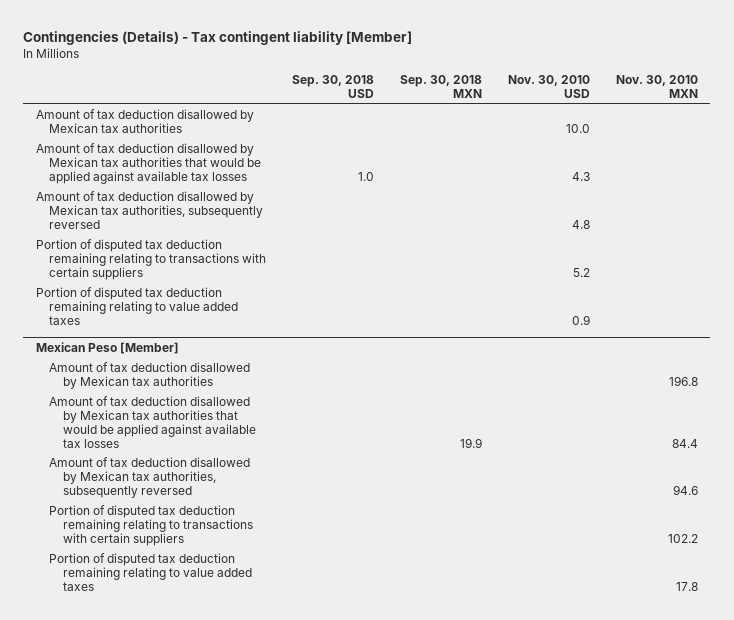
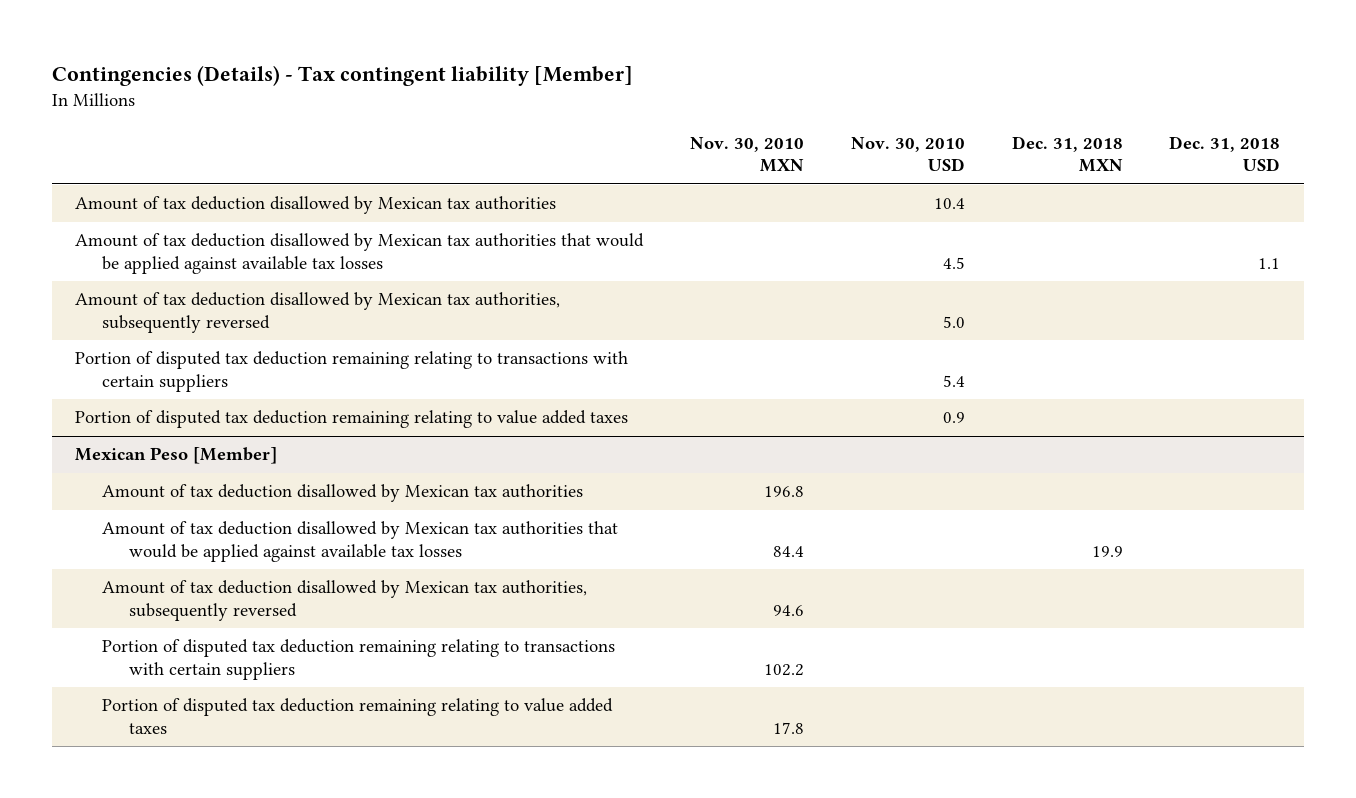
- | Sep. 30, 2018 USD | Sep. 30, 2018 MXN | Nov. 30, 2010 USD | Nov. 30, 2010 MXN
+ | Nov. 30, 2010 MXN | Nov. 30, 2010 USD | Dec. 31, 2018 MXN | Dec. 31, 2018 USD
- Amount of tax deduction disallowed by Mexican tax authorities | | | 10.0 |
- Amount of tax deduction disallowed by Mexican tax authorities that would be applied against available tax losses | 1.0 | | 4.3 |
- Amount of tax deduction disallowed by Mexican tax authorities, subsequently reversed | | | 4.8 |
- Portion of disputed tax deduction remaining relating to transactions with certain suppliers | | | 5.2 |
+ Amount of tax deduction disallowed by Mexican tax authorities | | 10.4 | |
+ Amount of tax deduction disallowed by Mexican tax authorities that would be applied against available tax losses | | 4.5 | | 1.1
+ Amount of tax deduction disallowed by Mexican tax authorities, subsequently reversed | | 5.0 | |
+ Portion of disputed tax deduction remaining relating to transactions with certain suppliers | | 5.4 | |

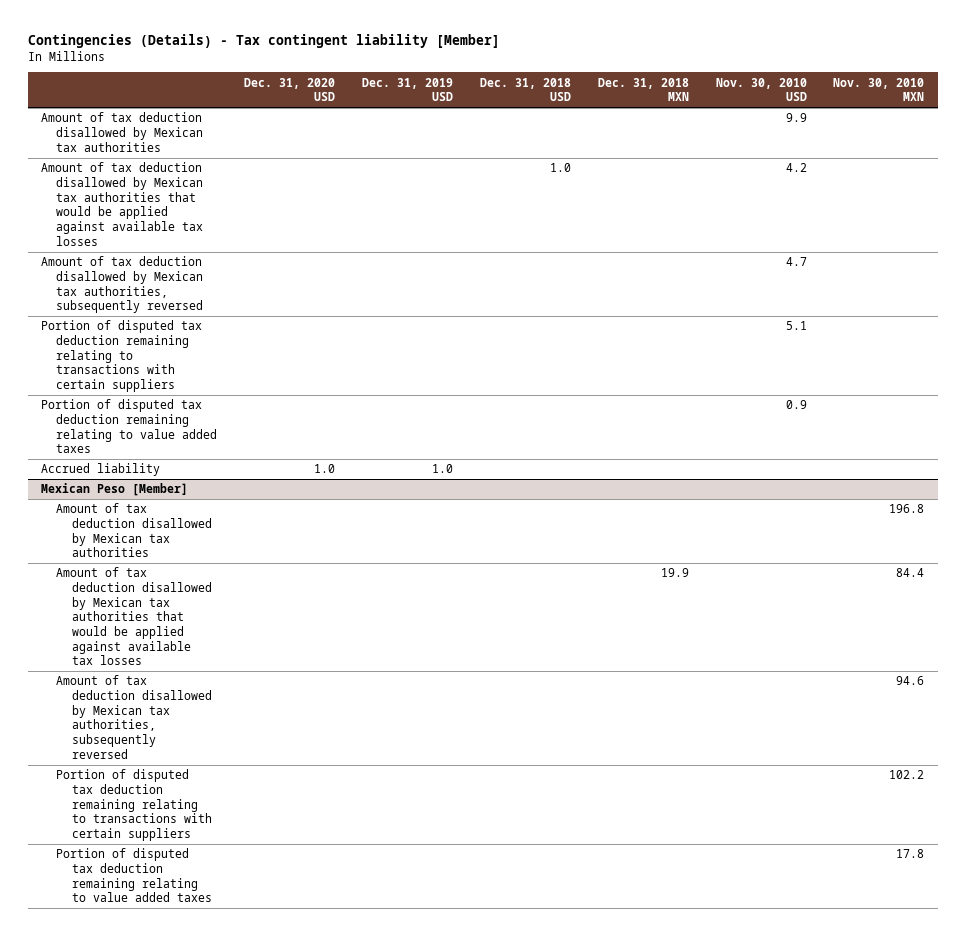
- | Nov. 30, 2010 MXN | Nov. 30, 2010 USD | Dec. 31, 2018 MXN | Dec. 31, 2018 USD
+ | Dec. 31, 2020 USD | Dec. 31, 2019 USD | Dec. 31, 2018 USD | Dec. 31, 2018 MXN | Nov. 30, 2010 USD | Nov. 30, 2010 MXN
- Amount of tax deduction disallowed by Mexican tax authorities | | 10.4 | |
- Amount of tax deduction disallowed by Mexican tax authorities that would be applied against available tax losses | | 4.5 | | 1.1
- Amount of tax deduction disallowed by Mexican tax authorities, subsequently reversed | | 5.0 | |
- Portion of disputed tax deduction remaining relating to transactions with certain suppliers | | 5.4 | |
+ Amount of tax deduction disallowed by Mexican tax authorities | | | | | 9.9 |
+ Amount of tax deduction disallowed by Mexican tax authorities that would be applied against available tax losses | | | 1.0 | | 4.2 |
+ Amount of tax deduction disallowed by Mexican tax authorities, subsequently reversed | | | | | 4.7 |
+ Portion of disputed tax deduction remaining relating to transactions with certain suppliers | | | | | 5.1 |
+ Accrued liability | 1.0 | 1.0 | | | |

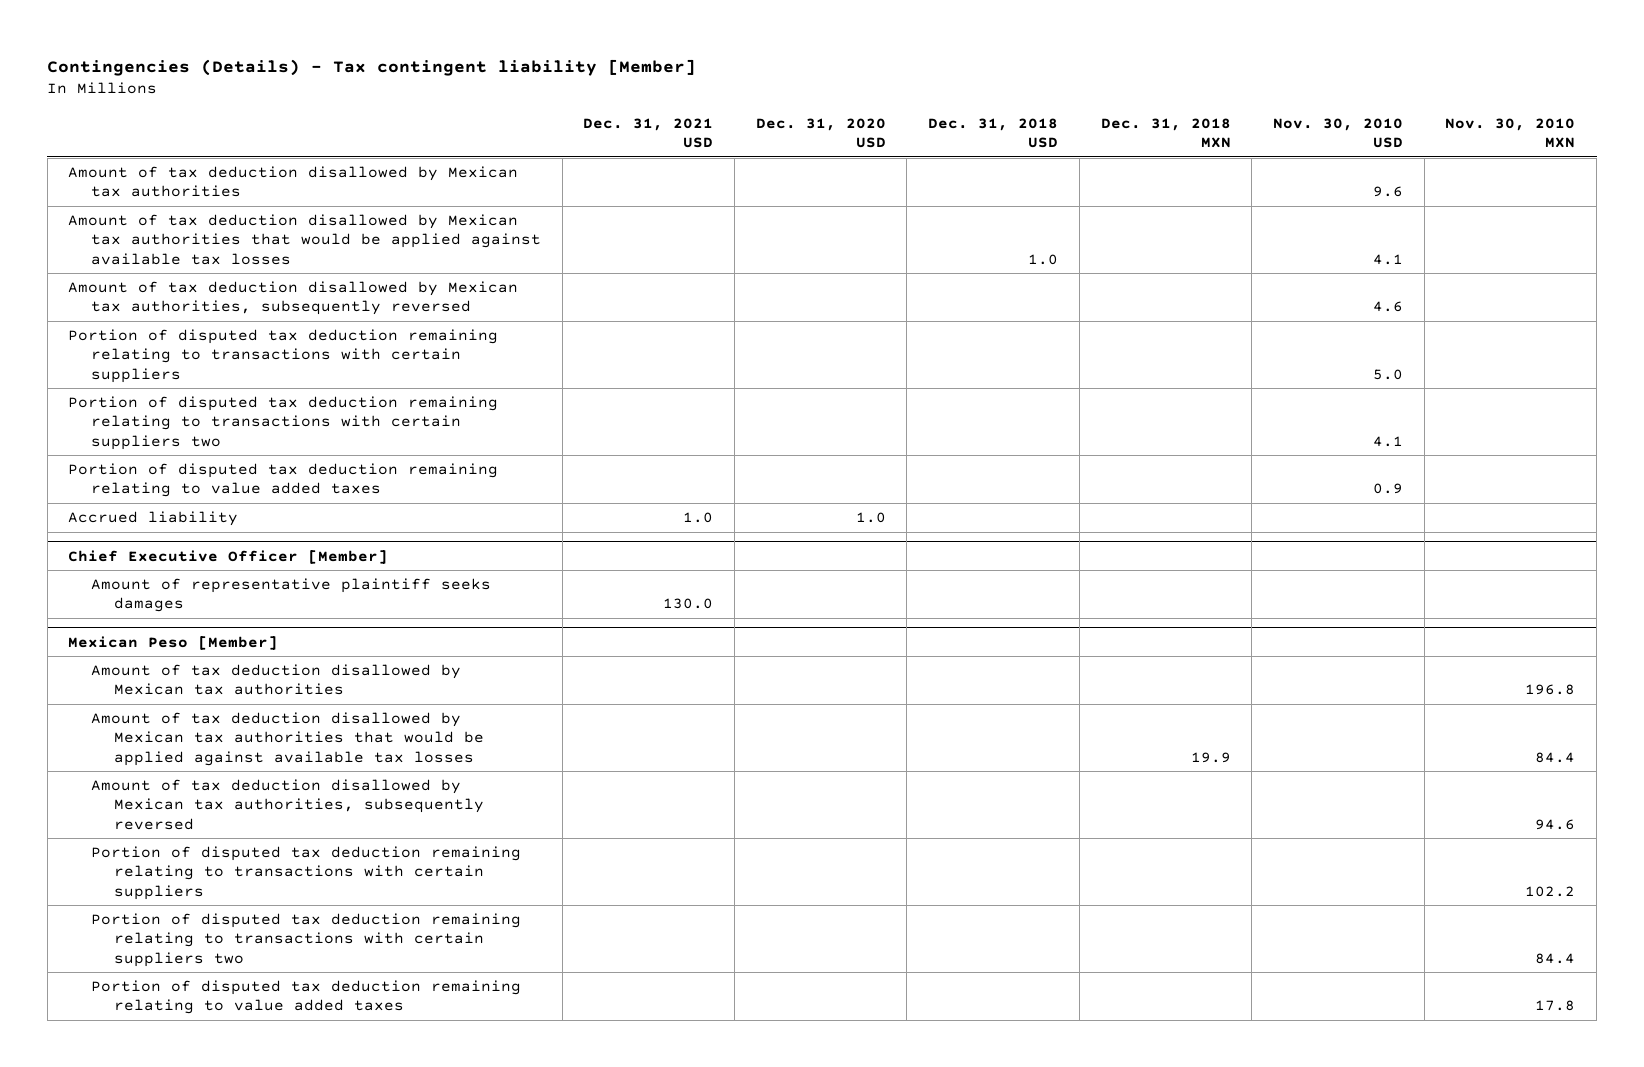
- | Dec. 31, 2020 USD | Dec. 31, 2019 USD | Dec. 31, 2018 USD | Dec. 31, 2018 MXN | Nov. 30, 2010 USD | Nov. 30, 2010 MXN
+ | Dec. 31, 2021 USD | Dec. 31, 2020 USD | Dec. 31, 2018 USD | Dec. 31, 2018 MXN | Nov. 30, 2010 USD | Nov. 30, 2010 MXN
- Amount of tax deduction disallowed by Mexican tax authorities | | | | | 9.9 |
- Amount of tax deduction disallowed by Mexican tax authorities that would be applied against available tax losses | | | 1.0 | | 4.2 |
- Amount of tax deduction disallowed by Mexican tax authorities, subsequently reversed | | | | | 4.7 |
- Portion of disputed tax deduction remaining relating to transactions with certain suppliers | | | | | 5.1 |
+ Amount of tax deduction disallowed by Mexican tax authorities | | | | | 9.6 |
+ Amount of tax deduction disallowed by Mexican tax authorities that would be applied against available tax losses | | | 1.0 | | 4.1 |
+ Amount of tax deduction disallowed by Mexican tax authorities, subsequently reversed | | | | | 4.6 |
+ Portion of disputed tax deduction remaining relating to transactions with certain suppliers | | | | | 5.0 |
+ Portion of disputed tax deduction remaining relating to transactions with certain suppliers two | | | | | 4.1 |
+ Chief Executive Officer [Member]
+ Amount of representative plaintiff seeks damages | 130.0 | | | | |
@ Mexican Peso [Member]
+ Portion of disputed tax deduction remaining relating to transactions with certain suppliers two | | | | | | 84.4

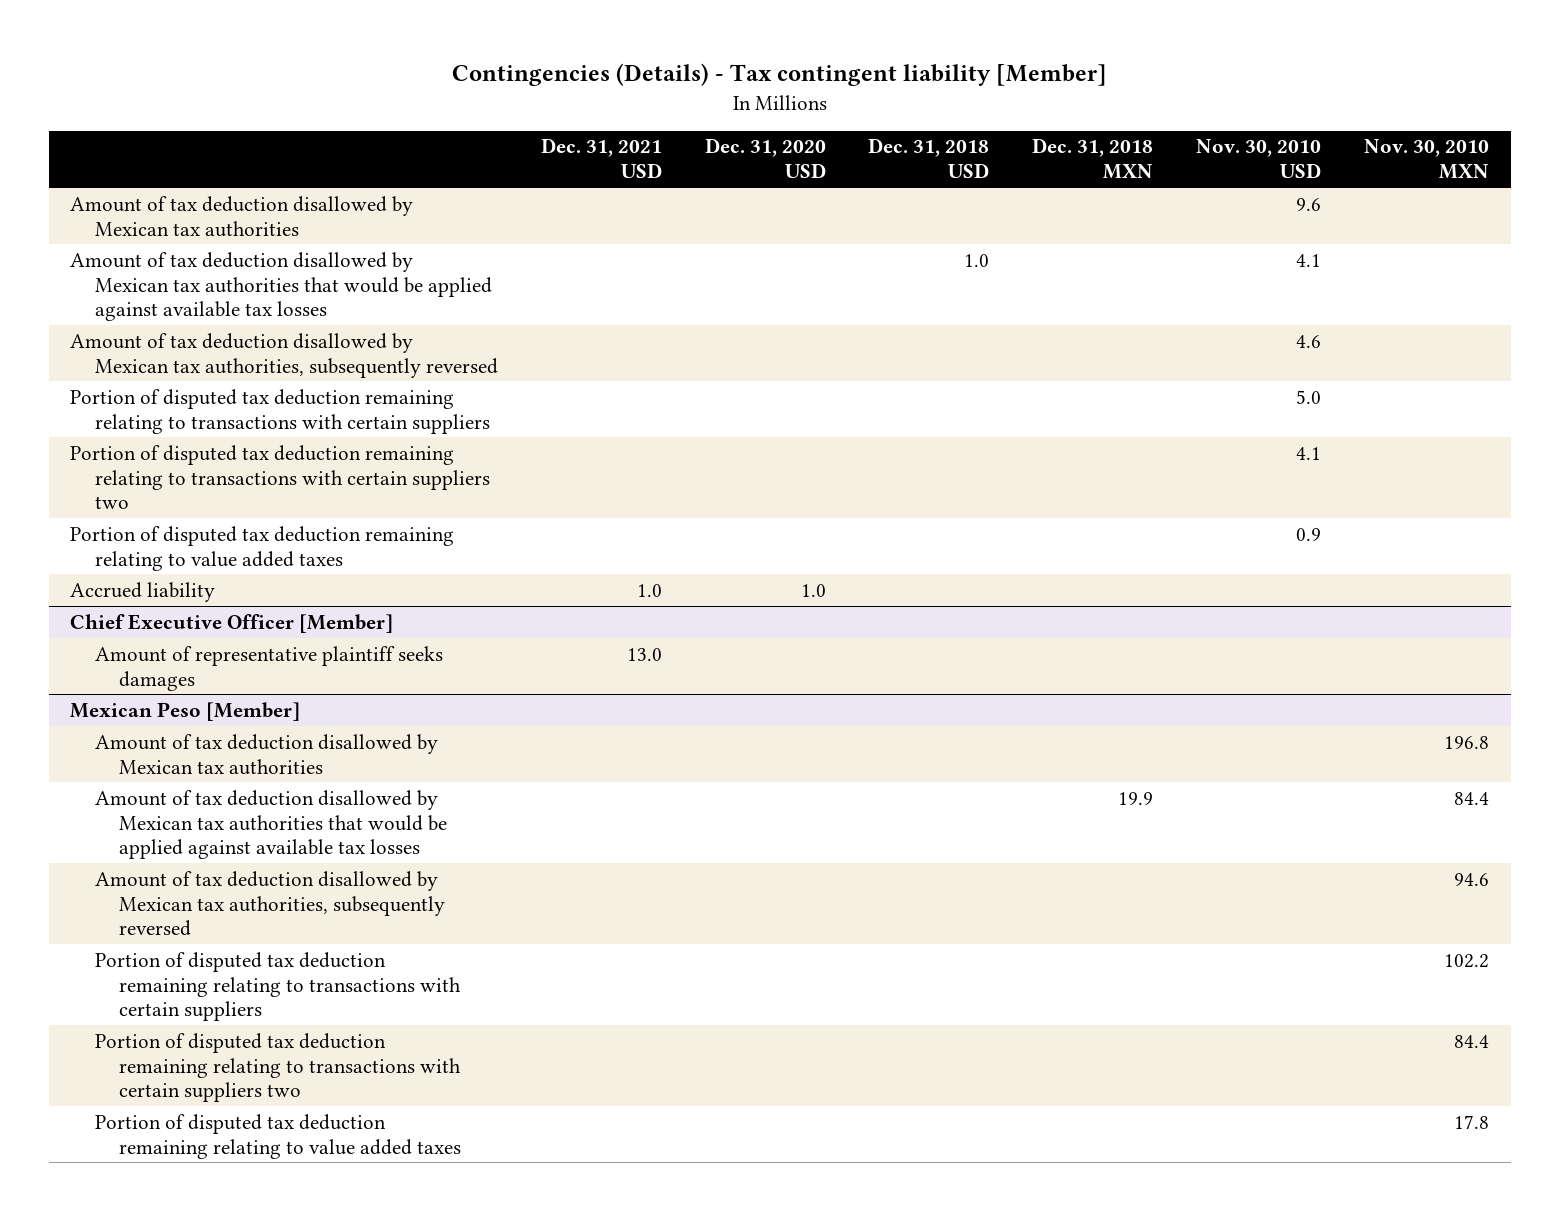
@ Chief Executive Officer [Member]
- Amount of representative plaintiff seeks damages | 130.0 | | | | |
+ Amount of representative plaintiff seeks damages | 13.0 | | | | |

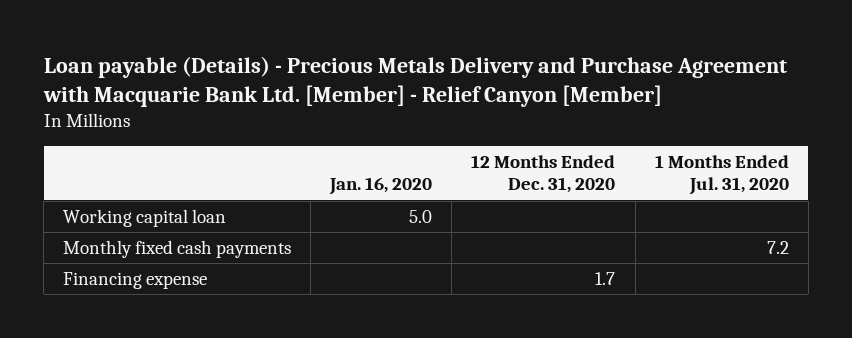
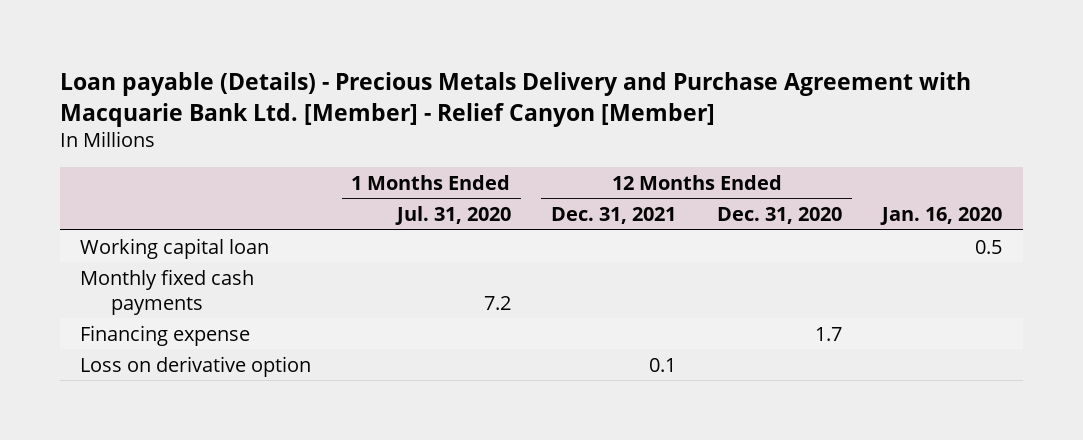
- | Jan. 16, 2020 | 12 Months Ended Dec. 31, 2020 | 1 Months Ended Jul. 31, 2020
+ | 1 Months Ended Jul. 31, 2020 | 12 Months Ended Dec. 31, 2021 | 12 Months Ended Dec. 31, 2020 | Jan. 16, 2020
- Working capital loan | 5.0 | |
+ Working capital loan | | | | 0.5
+ Loss on derivative option | | 0.1 | |

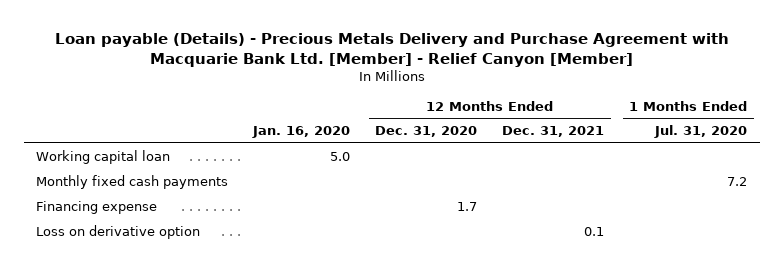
- | 1 Months Ended Jul. 31, 2020 | 12 Months Ended Dec. 31, 2021 | 12 Months Ended Dec. 31, 2020 | Jan. 16, 2020
+ | Jan. 16, 2020 | 12 Months Ended Dec. 31, 2020 | 12 Months Ended Dec. 31, 2021 | 1 Months Ended Jul. 31, 2020
- Working capital loan | | | | 0.5
+ Working capital loan | 5.0 | | |

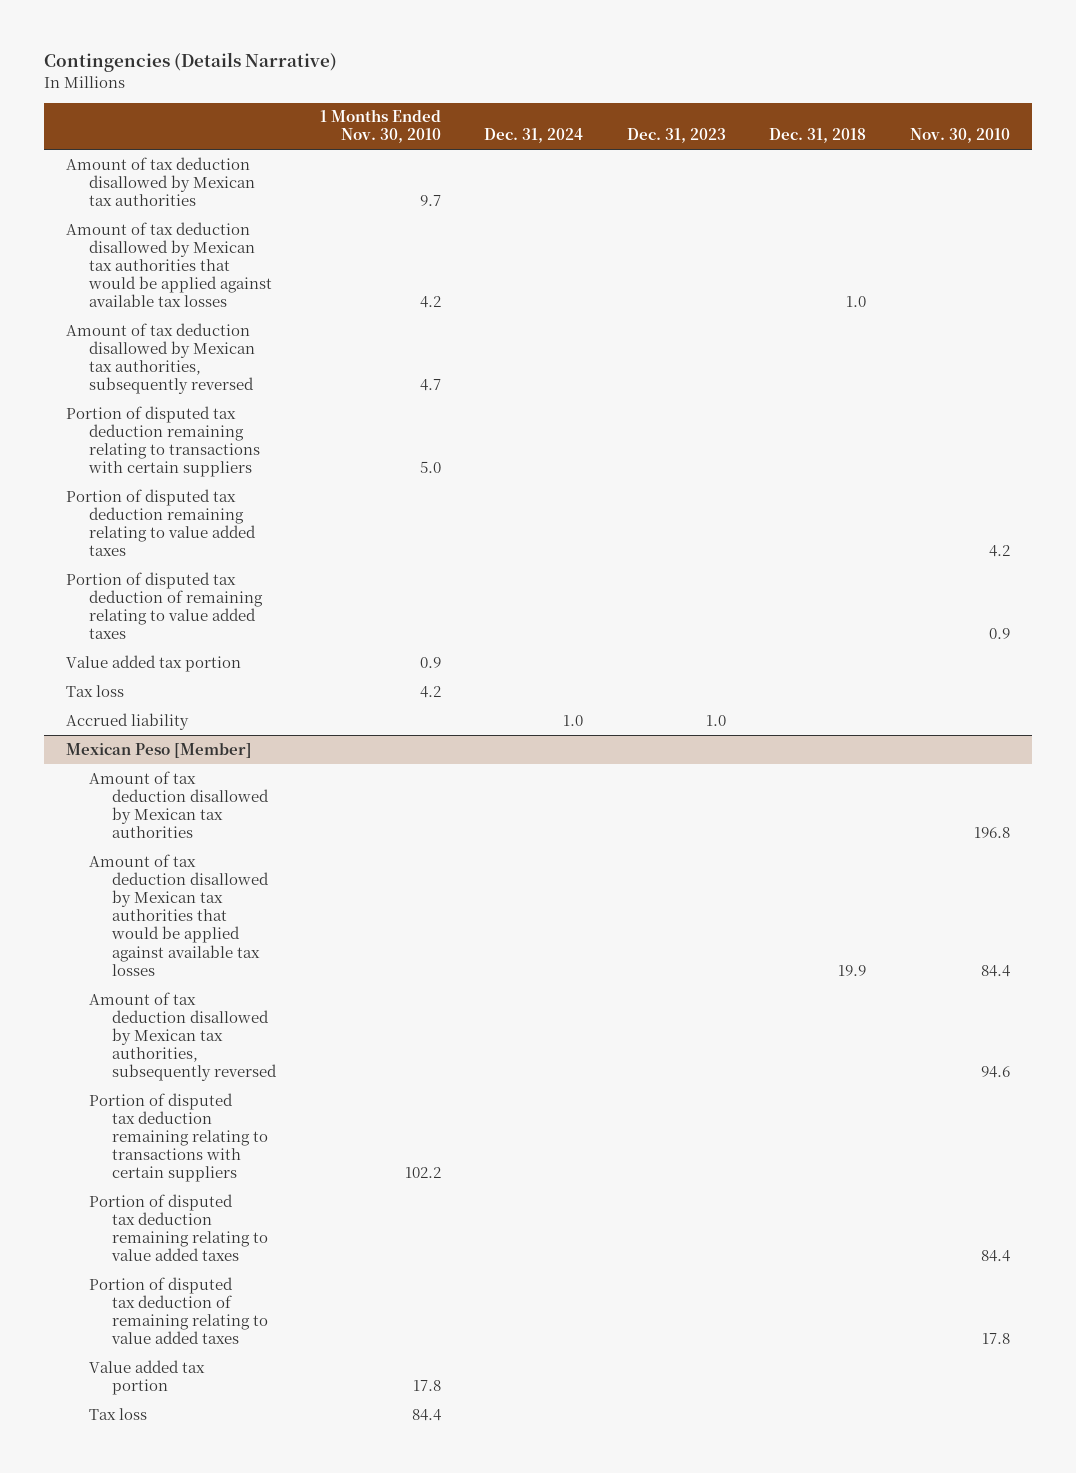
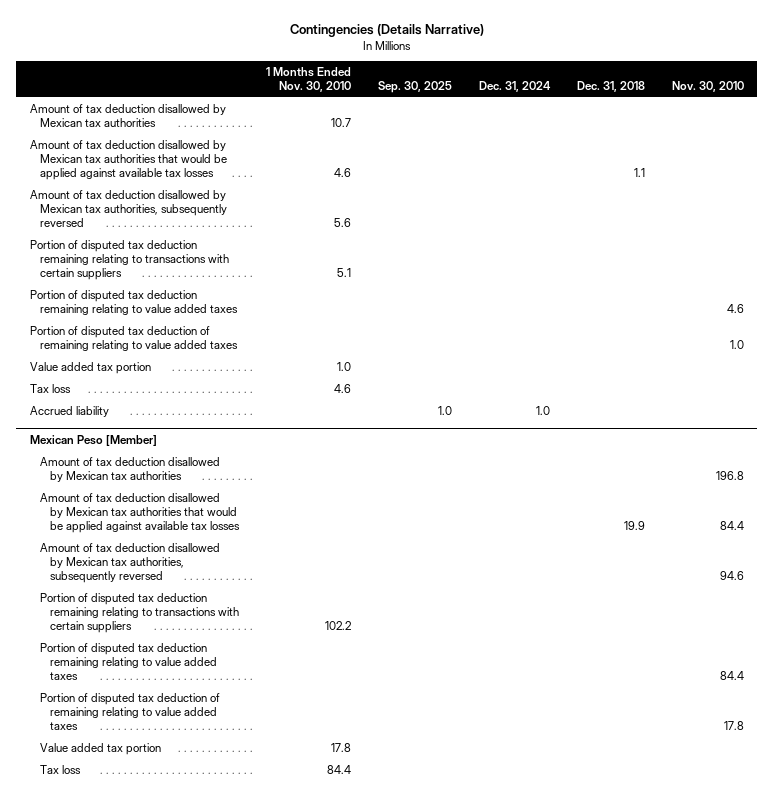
- | 1 Months Ended Nov. 30, 2010 | Dec. 31, 2024 | Dec. 31, 2023 | Dec. 31, 2018 | Nov. 30, 2010
+ | 1 Months Ended Nov. 30, 2010 | Sep. 30, 2025 | Dec. 31, 2024 | Dec. 31, 2018 | Nov. 30, 2010
- Amount of tax deduction disallowed by Mexican tax authorities | 9.7 | | | |
- Amount of tax deduction disallowed by Mexican tax authorities that would be applied against available tax losses | 4.2 | | | 1.0 |
- Amount of tax deduction disallowed by Mexican tax authorities, subsequently reversed | 4.7 | | | |
- Portion of disputed tax deduction remaining relating to transactions with certain suppliers | 5.0 | | | |
- Portion of disputed tax deduction remaining relating to value added taxes | | | | | 4.2
- Portion of disputed tax deduction of remaining relating to value added taxes | | | | | 0.9
- Value added tax portion | 0.9 | | | |
- Tax loss | 4.2 | | | |
+ Amount of tax deduction disallowed by Mexican tax authorities | 10.7 | | | |
+ Amount of tax deduction disallowed by Mexican tax authorities that would be applied against available tax losses | 4.6 | | | 1.1 |
+ Amount of tax deduction disallowed by Mexican tax authorities, subsequently reversed | 5.6 | | | |
+ Portion of disputed tax deduction remaining relating to transactions with certain suppliers | 5.1 | | | |
+ Portion of disputed tax deduction remaining relating to value added taxes | | | | | 4.6
+ Portion of disputed tax deduction of remaining relating to value added taxes | | | | | 1.0
+ Value added tax portion | 1.0 | | | |
+ Tax loss | 4.6 | | | |

